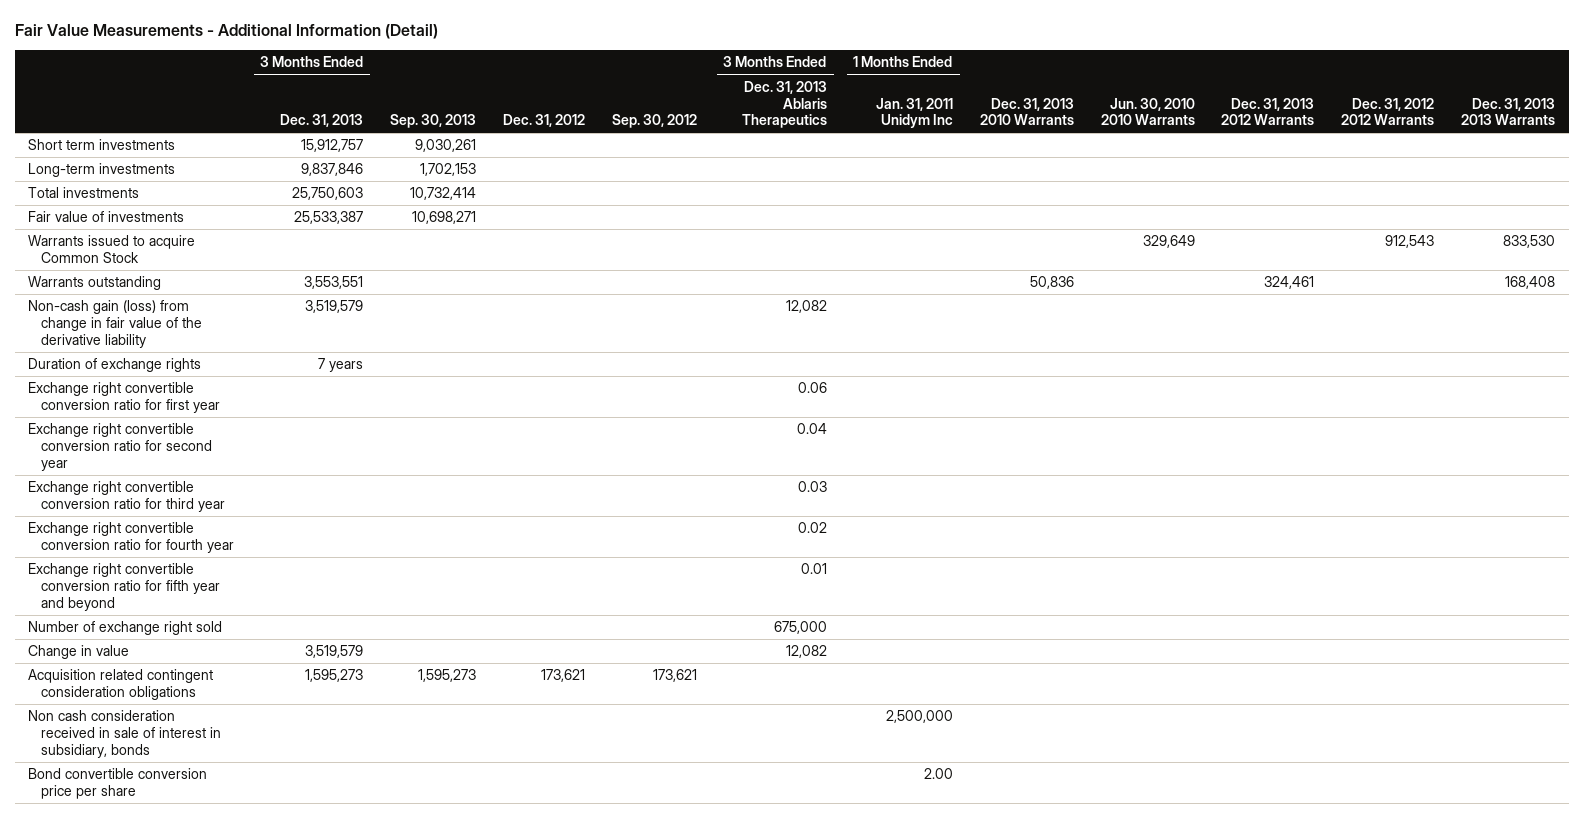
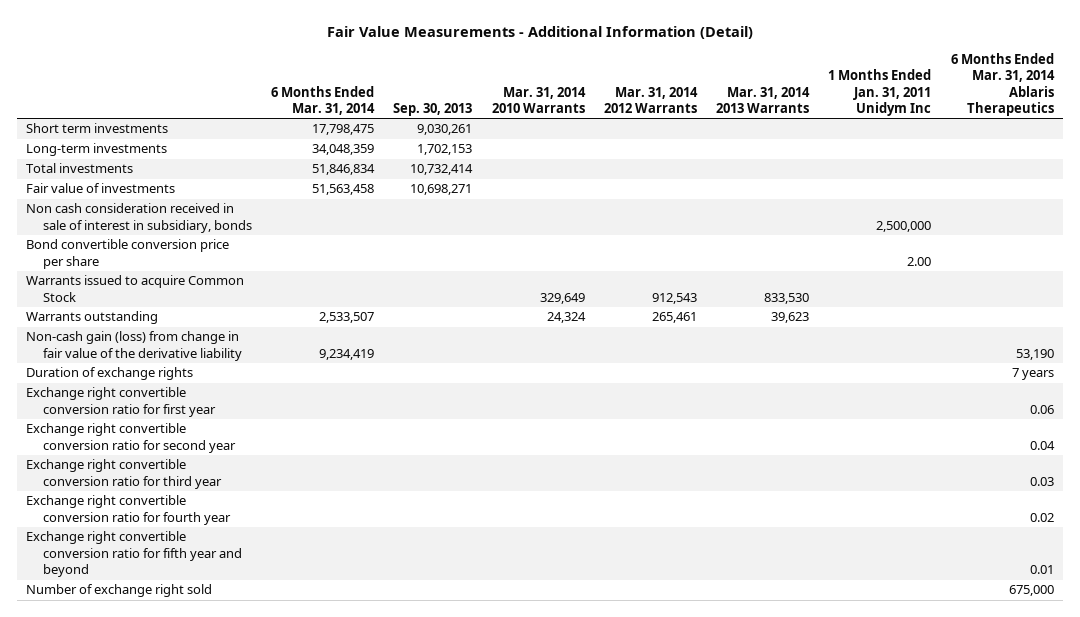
- | 3 Months Ended Dec. 31, 2013 | Sep. 30, 2013 | Dec. 31, 2012 | Sep. 30, 2012 | 3 Months Ended Dec. 31, 2013 Ablaris Therapeutics | 1 Months Ended Jan. 31, 2011 Unidym Inc | Dec. 31, 2013 2010 Warrants | Jun. 30, 2010 2010 Warrants | Dec. 31, 2013 2012 Warrants | Dec. 31, 2012 2012 Warrants | Dec. 31, 2013 2013 Warrants
+ | 6 Months Ended Mar. 31, 2014 | Sep. 30, 2013 | Mar. 31, 2014 2010 Warrants | Mar. 31, 2014 2012 Warrants | Mar. 31, 2014 2013 Warrants | 1 Months Ended Jan. 31, 2011 Unidym Inc | 6 Months Ended Mar. 31, 2014 Ablaris Therapeutics
moved up: Non cash consideration received in sale of interest in subsidiary, bonds | | | | | | 2,500,000 |
moved up: Bond convertible conversion price per share | | | | | | 2.00 |
- Change in value | 3,519,579 | | | | 12,082 | | | | | |
- Acquisition related contingent consideration obligations | 1,595,273 | 1,595,273 | 173,621 | 173,621 | | | | | | |

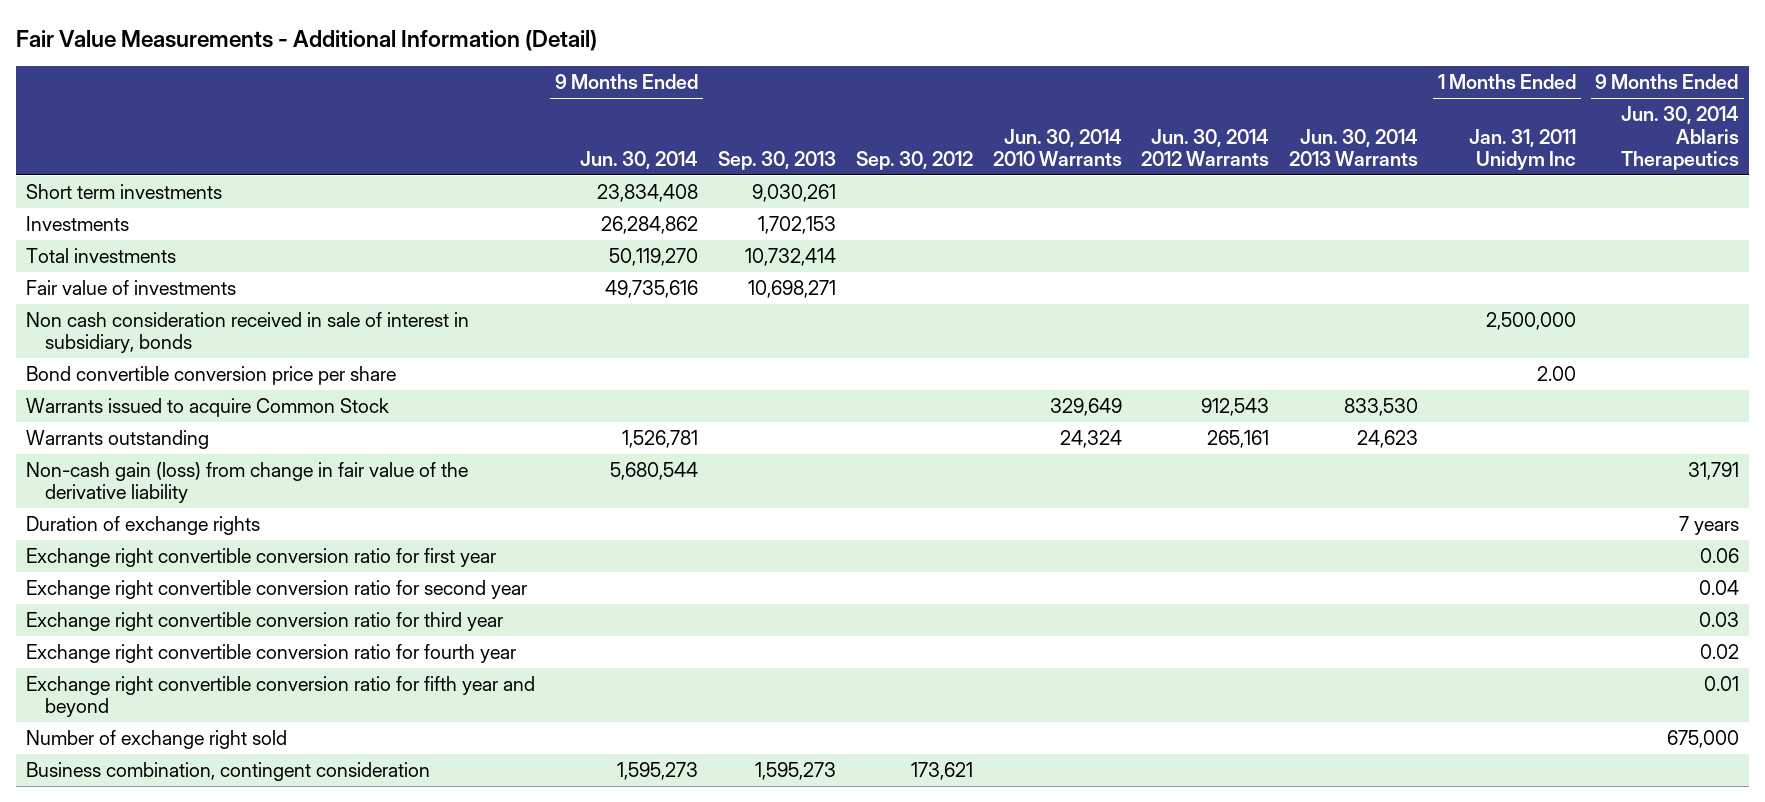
- | 6 Months Ended Mar. 31, 2014 | Sep. 30, 2013 | Mar. 31, 2014 2010 Warrants | Mar. 31, 2014 2012 Warrants | Mar. 31, 2014 2013 Warrants | 1 Months Ended Jan. 31, 2011 Unidym Inc | 6 Months Ended Mar. 31, 2014 Ablaris Therapeutics
+ | 9 Months Ended Jun. 30, 2014 | Sep. 30, 2013 | Sep. 30, 2012 | Jun. 30, 2014 2010 Warrants | Jun. 30, 2014 2012 Warrants | Jun. 30, 2014 2013 Warrants | 1 Months Ended Jan. 31, 2011 Unidym Inc | 9 Months Ended Jun. 30, 2014 Ablaris Therapeutics
- Long-term investments | 34,048,359 | 1,702,153 | | | | |
+ Investments | 26,284,862 | 1,702,153 | | | | | |
+ Business combination, contingent consideration | 1,595,273 | 1,595,273 | 173,621 | | | | |

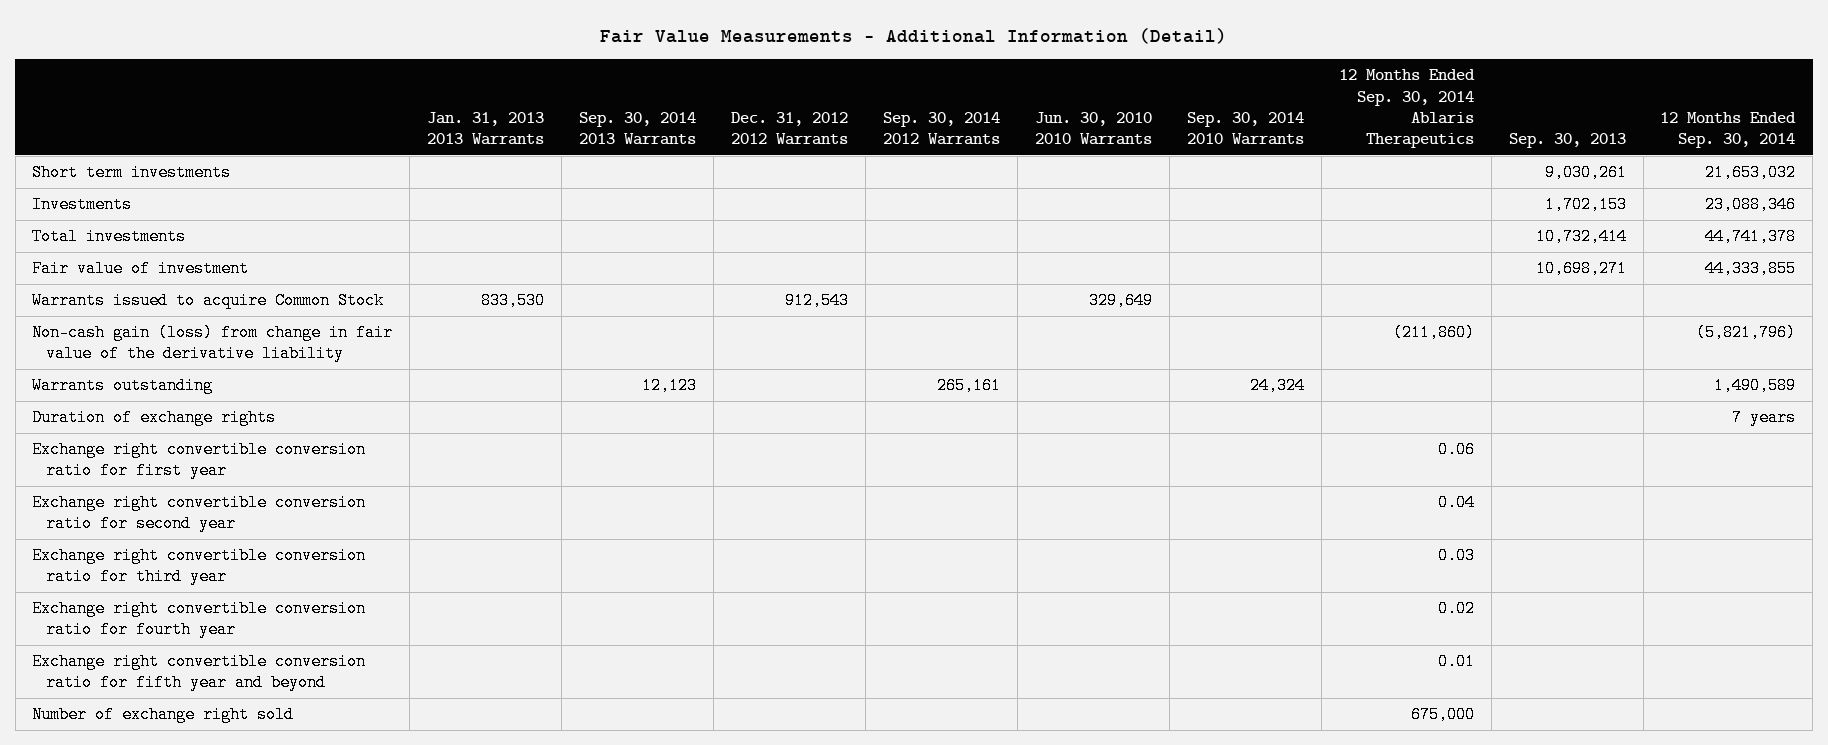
- | 9 Months Ended Jun. 30, 2014 | Sep. 30, 2013 | Sep. 30, 2012 | Jun. 30, 2014 2010 Warrants | Jun. 30, 2014 2012 Warrants | Jun. 30, 2014 2013 Warrants | 1 Months Ended Jan. 31, 2011 Unidym Inc | 9 Months Ended Jun. 30, 2014 Ablaris Therapeutics
+ | Jan. 31, 2013 2013 Warrants | Sep. 30, 2014 2013 Warrants | Dec. 31, 2012 2012 Warrants | Sep. 30, 2014 2012 Warrants | Jun. 30, 2010 2010 Warrants | Sep. 30, 2014 2010 Warrants | 12 Months Ended Sep. 30, 2014 Ablaris Therapeutics | Sep. 30, 2013 | 12 Months Ended Sep. 30, 2014
- Fair value of investments | 49,735,616 | 10,698,271 | | | | | |
- Non cash consideration received in sale of interest in subsidiary, bonds | | | | | | | 2,500,000 |
- Bond convertible conversion price per share | | | | | | | 2.00 |
+ Fair value of investment | | | | | | | | 10,698,271 | 44,333,855
moved down: Warrants outstanding | | 12,123 | | 265,161 | | 24,324 | | | 1,490,589
- Business combination, contingent consideration | 1,595,273 | 1,595,273 | 173,621 | | | | |

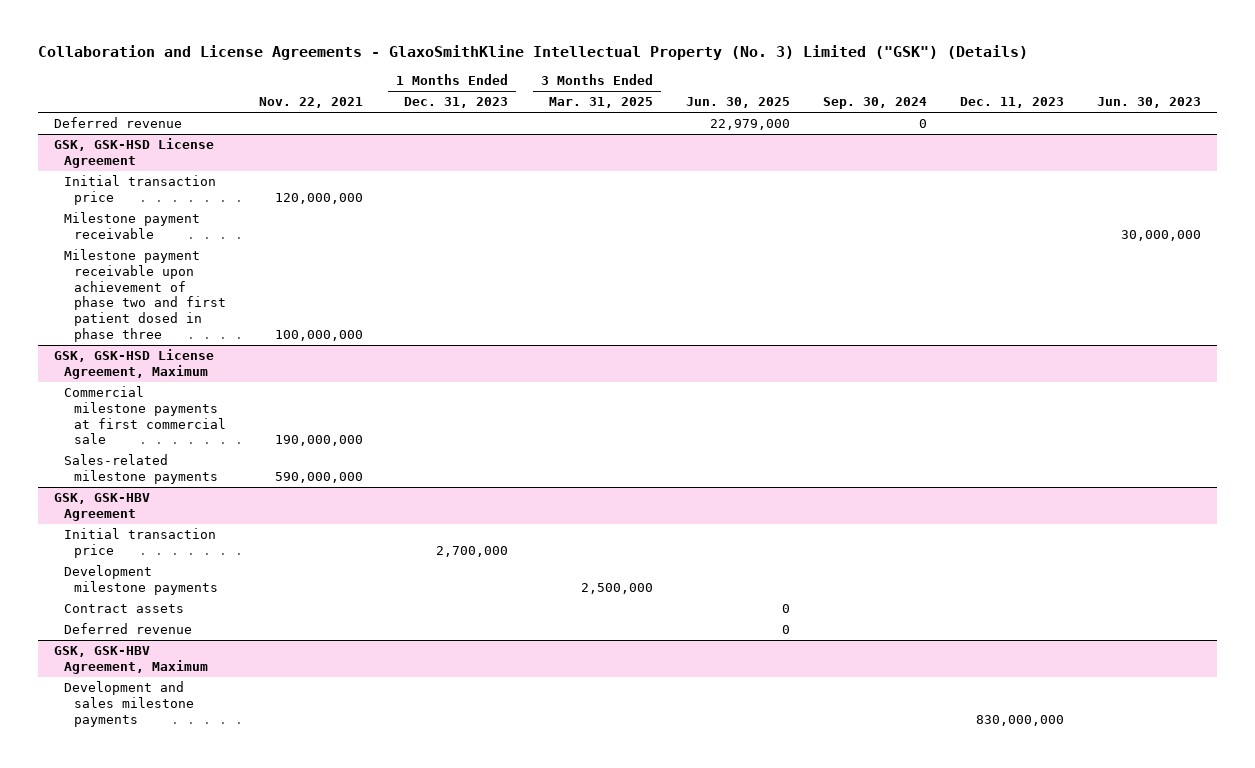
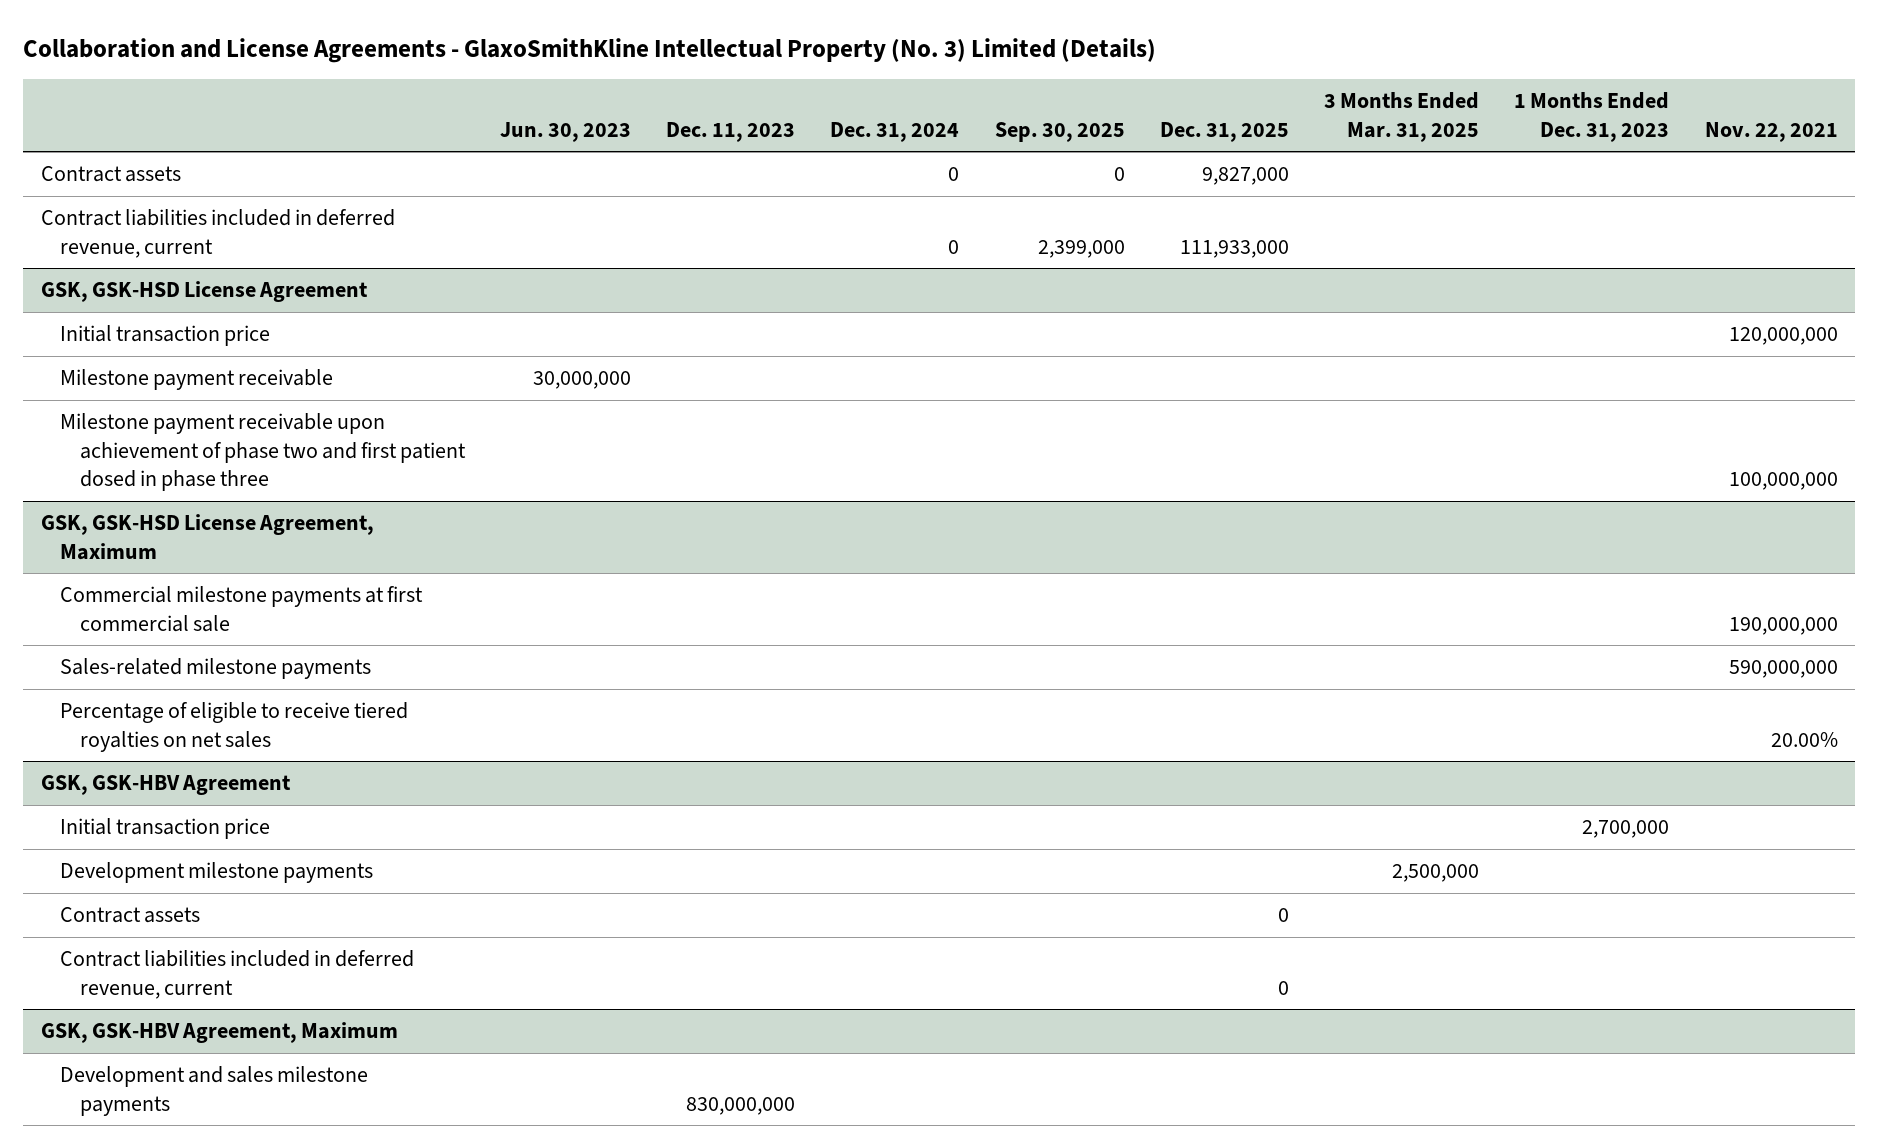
- Collaboration and License Agreements - GlaxoSmithKline Intellectual Property (No. 3) Limited ("GSK") (Details)
+ Collaboration and License Agreements - GlaxoSmithKline Intellectual Property (No. 3) Limited (Details)
- | Nov. 22, 2021 | 1 Months Ended Dec. 31, 2023 | 3 Months Ended Mar. 31, 2025 | Jun. 30, 2025 | Sep. 30, 2024 | Dec. 11, 2023 | Jun. 30, 2023
+ | Jun. 30, 2023 | Dec. 11, 2023 | Dec. 31, 2024 | Sep. 30, 2025 | Dec. 31, 2025 | 3 Months Ended Mar. 31, 2025 | 1 Months Ended Dec. 31, 2023 | Nov. 22, 2021
- Deferred revenue | | | | 22,979,000 | 0 | |
+ Contract assets | | | 0 | 0 | 9,827,000 | | |
+ Contract liabilities included in deferred revenue, current | | | 0 | 2,399,000 | 111,933,000 | | |
@ GSK, GSK-HSD License Agreement, Maximum
+ Percentage of eligible to receive tiered royalties on net sales | | | | | | | | 20.00%
@ GSK, GSK-HBV Agreement
- Deferred revenue | | | | 0 | | |
+ Contract liabilities included in deferred revenue, current | | | | | 0 | | |

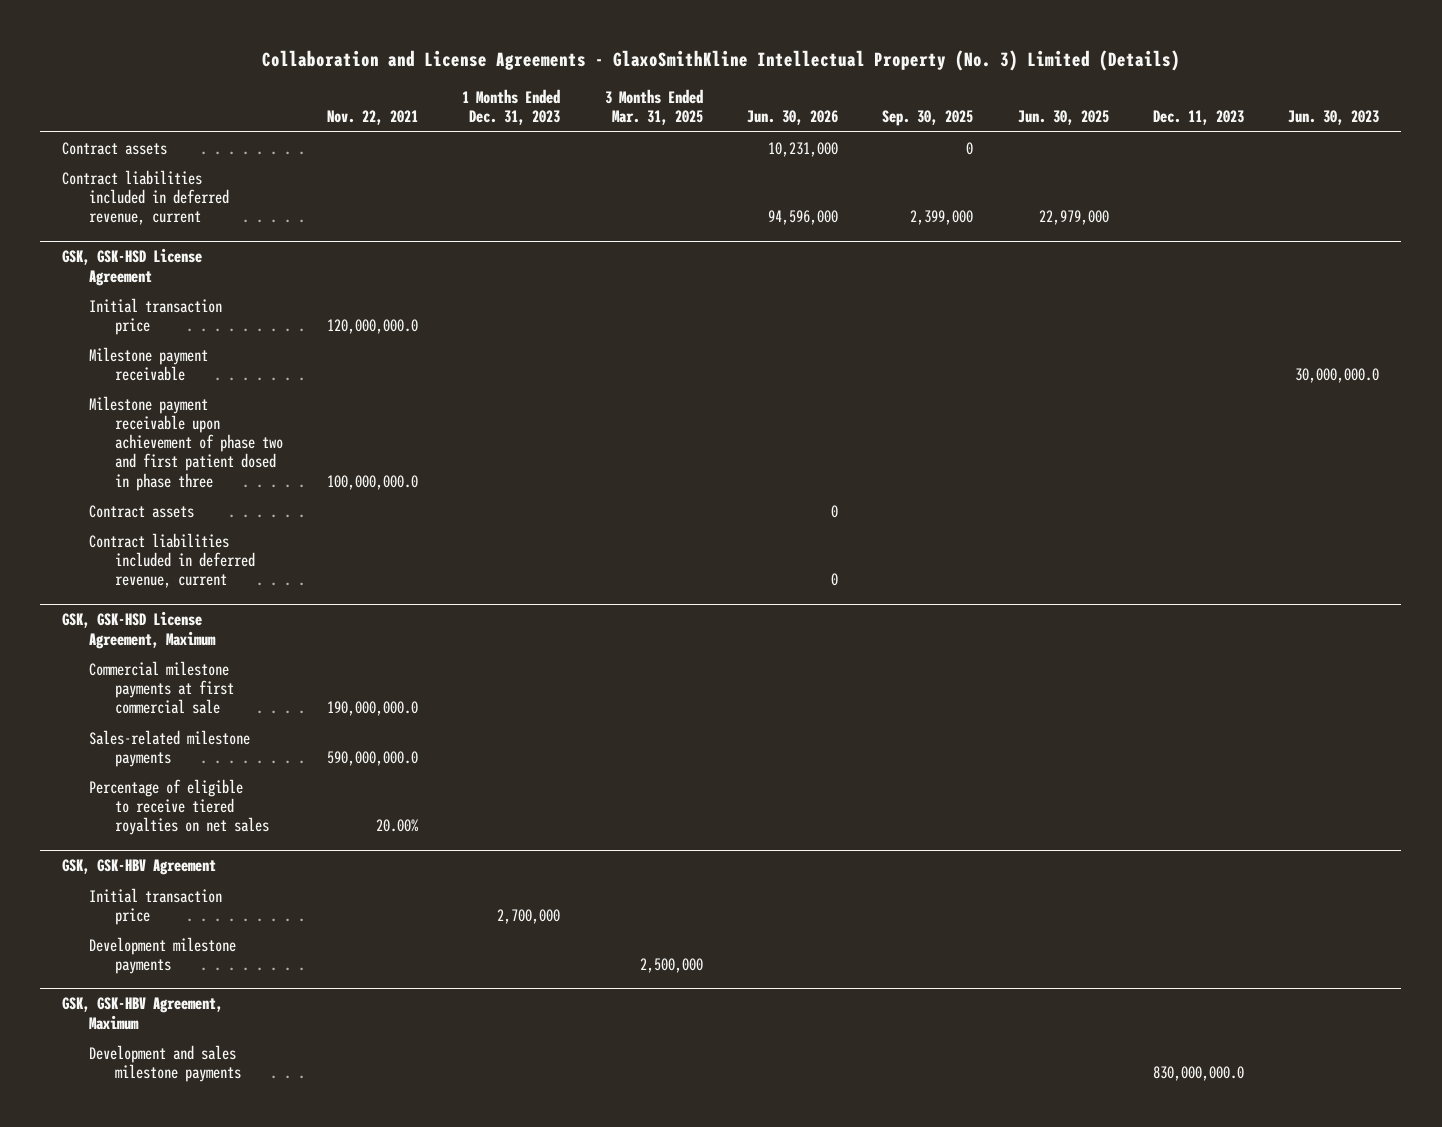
- | Jun. 30, 2023 | Dec. 11, 2023 | Dec. 31, 2024 | Sep. 30, 2025 | Dec. 31, 2025 | 3 Months Ended Mar. 31, 2025 | 1 Months Ended Dec. 31, 2023 | Nov. 22, 2021
+ | Nov. 22, 2021 | 1 Months Ended Dec. 31, 2023 | 3 Months Ended Mar. 31, 2025 | Jun. 30, 2026 | Sep. 30, 2025 | Jun. 30, 2025 | Dec. 11, 2023 | Jun. 30, 2023
@ GSK, GSK-HSD License Agreement
- Initial transaction price | | | | | | | | 120,000,000
- Milestone payment receivable | 30,000,000 | | | | | | |
- Milestone payment receivable upon achievement of phase two and first patient dosed in phase three | | | | | | | | 100,000,000
+ Initial transaction price | 120,000,000.0 | | | | | | |
+ Milestone payment receivable | | | | | | | | 30,000,000.0
+ Milestone payment receivable upon achievement of phase two and first patient dosed in phase three | 100,000,000.0 | | | | | | |
+ Contract assets | | | | 0 | | | |
+ Contract liabilities included in deferred revenue, current | | | | 0 | | | |
@ GSK, GSK-HSD License Agreement, Maximum
- Commercial milestone payments at first commercial sale | | | | | | | | 190,000,000
- Sales-related milestone payments | | | | | | | | 590,000,000
+ Commercial milestone payments at first commercial sale | 190,000,000.0 | | | | | | |
+ Sales-related milestone payments | 590,000,000.0 | | | | | | |
@ GSK, GSK-HBV Agreement
- Contract assets | | | | | 0 | | |
- Contract liabilities included in deferred revenue, current | | | | | 0 | | |
@ GSK, GSK-HBV Agreement, Maximum
- Development and sales milestone payments | | 830,000,000 | | | | | |
+ Development and sales milestone payments | | | | | | | 830,000,000.0 |

